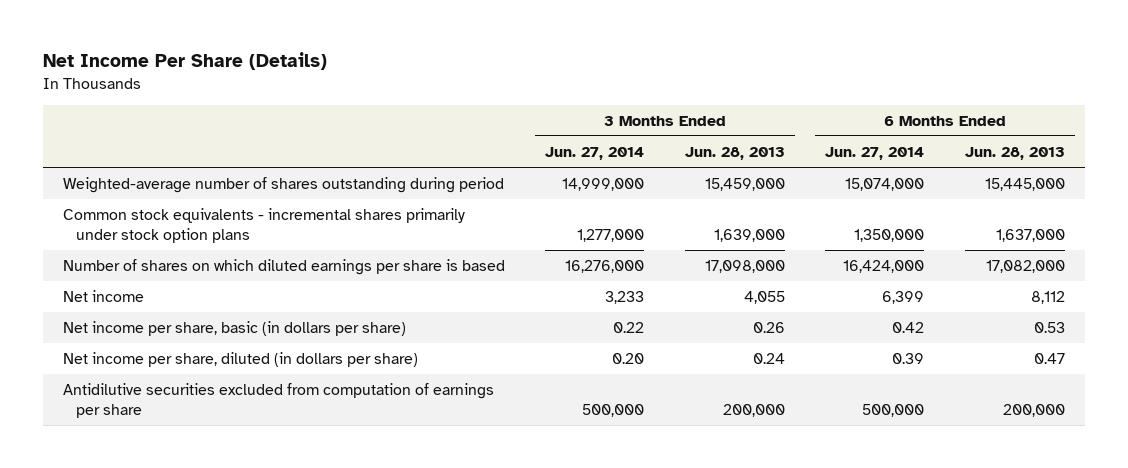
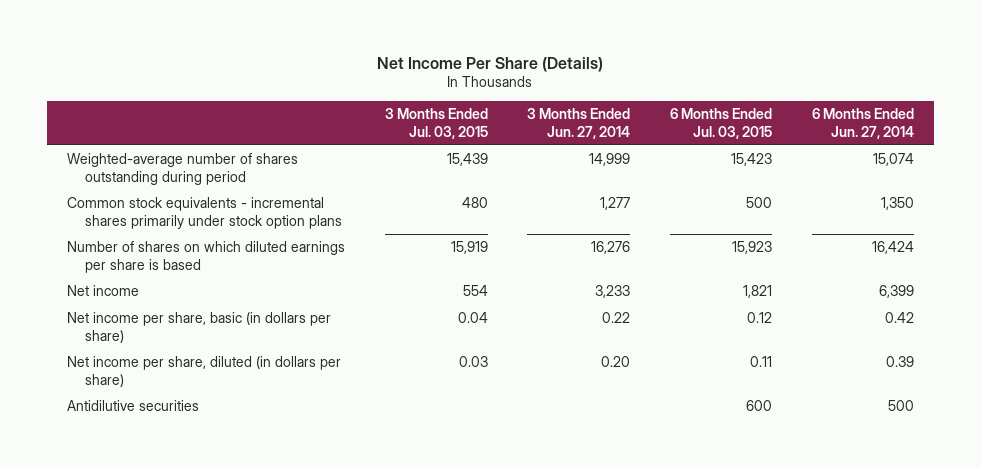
- | 3 Months Ended Jun. 27, 2014 | 3 Months Ended Jun. 28, 2013 | 6 Months Ended Jun. 27, 2014 | 6 Months Ended Jun. 28, 2013
+ | 3 Months Ended Jul. 03, 2015 | 3 Months Ended Jun. 27, 2014 | 6 Months Ended Jul. 03, 2015 | 6 Months Ended Jun. 27, 2014
- Weighted-average number of shares outstanding during period | 14,999,000 | 15,459,000 | 15,074,000 | 15,445,000
- Common stock equivalents - incremental shares primarily under stock option plans | 1,277,000 | 1,639,000 | 1,350,000 | 1,637,000
- Number of shares on which diluted earnings per share is based | 16,276,000 | 17,098,000 | 16,424,000 | 17,082,000
+ Weighted-average number of shares outstanding during period | 15,439 | 14,999 | 15,423 | 15,074
+ Common stock equivalents - incremental shares primarily under stock option plans | 480 | 1,277 | 500 | 1,350
+ Number of shares on which diluted earnings per share is based | 15,919 | 16,276 | 15,923 | 16,424
- Antidilutive securities excluded from computation of earnings per share | 500,000 | 200,000 | 500,000 | 200,000
+ Antidilutive securities | | | 600 | 500

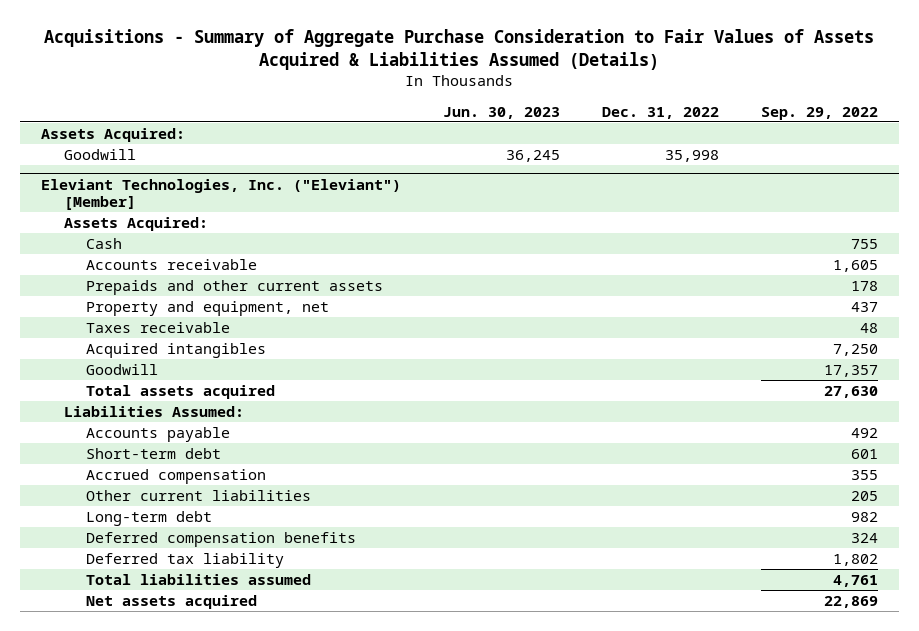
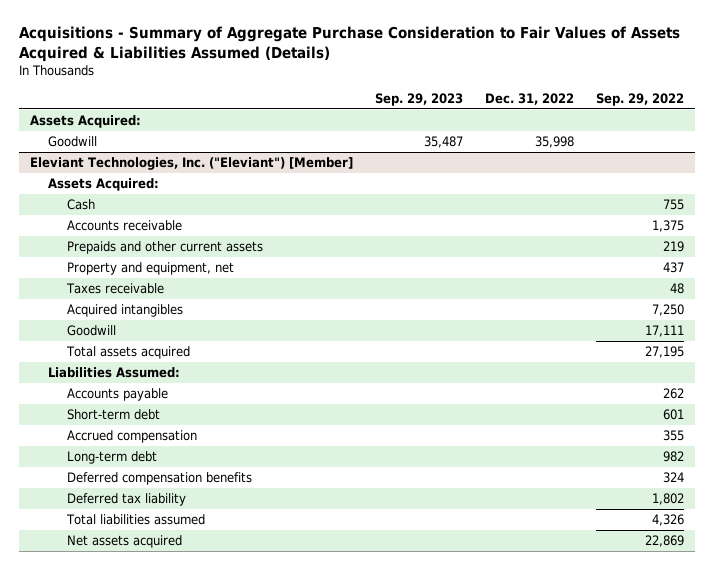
- | Jun. 30, 2023 | Dec. 31, 2022 | Sep. 29, 2022
+ | Sep. 29, 2023 | Dec. 31, 2022 | Sep. 29, 2022
@ Eleviant Technologies, Inc. ("Eleviant") [Member]
- Accounts receivable | | | 1,605
- Prepaids and other current assets | | | 178
+ Accounts receivable | | | 1,375
+ Prepaids and other current assets | | | 219
- Goodwill | | | 17,357
- Total assets acquired | | | 27,630
+ Goodwill | | | 17,111
+ Total assets acquired | | | 27,195
- Accounts payable | | | 492
+ Accounts payable | | | 262
- Other current liabilities | | | 205
- Total liabilities assumed | | | 4,761
+ Total liabilities assumed | | | 4,326

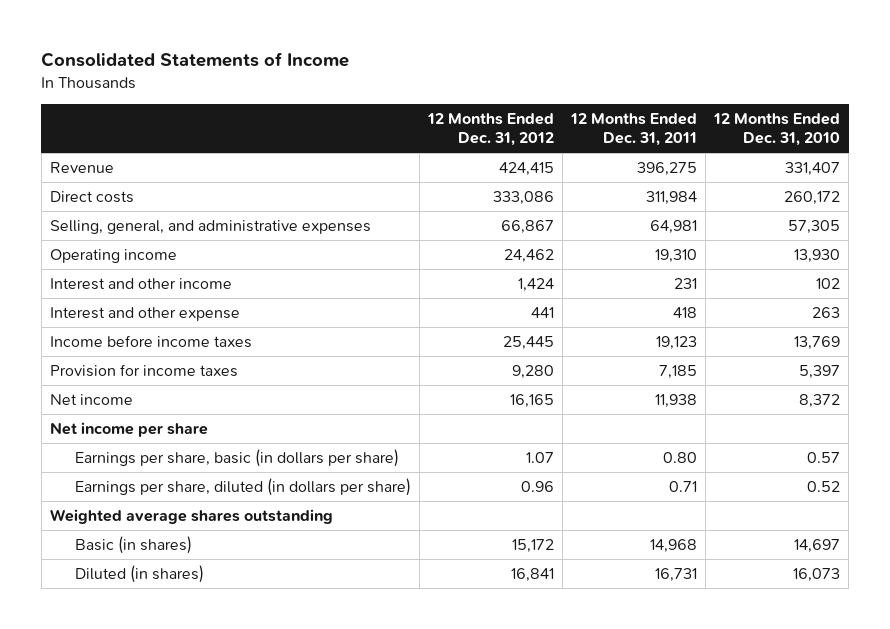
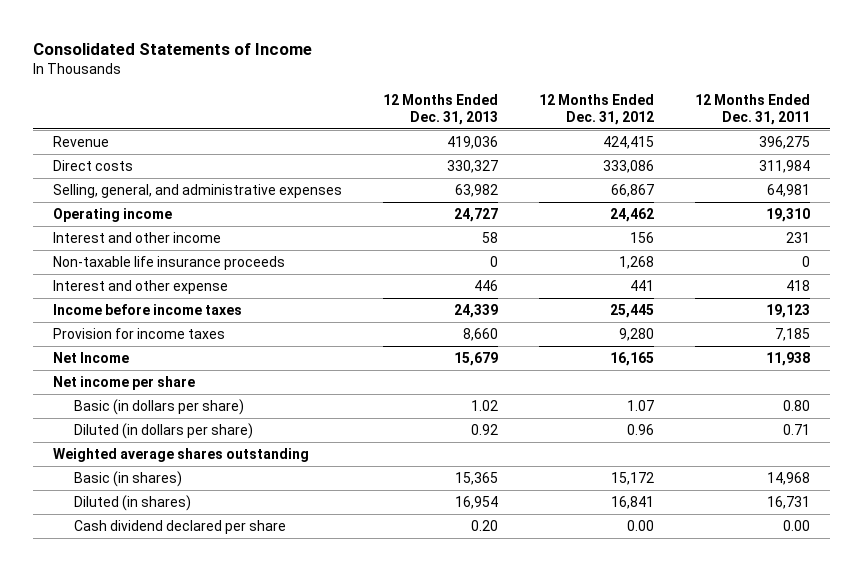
- | 12 Months Ended Dec. 31, 2012 | 12 Months Ended Dec. 31, 2011 | 12 Months Ended Dec. 31, 2010
+ | 12 Months Ended Dec. 31, 2013 | 12 Months Ended Dec. 31, 2012 | 12 Months Ended Dec. 31, 2011
- Interest and other income | 1,424 | 231 | 102
+ Interest and other income | 58 | 156 | 231
+ Non-taxable life insurance proceeds | 0 | 1,268 | 0
- Net income | 16,165 | 11,938 | 8,372
+ Net Income | 15,679 | 16,165 | 11,938
- Earnings per share, basic (in dollars per share) | 1.07 | 0.80 | 0.57
- Earnings per share, diluted (in dollars per share) | 0.96 | 0.71 | 0.52
+ Basic (in dollars per share) | 1.02 | 1.07 | 0.80
+ Diluted (in dollars per share) | 0.92 | 0.96 | 0.71
+ Cash dividend declared per share | 0.20 | 0.00 | 0.00

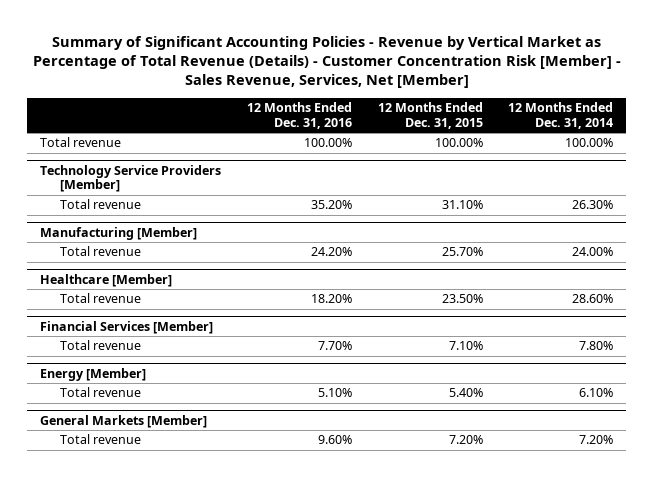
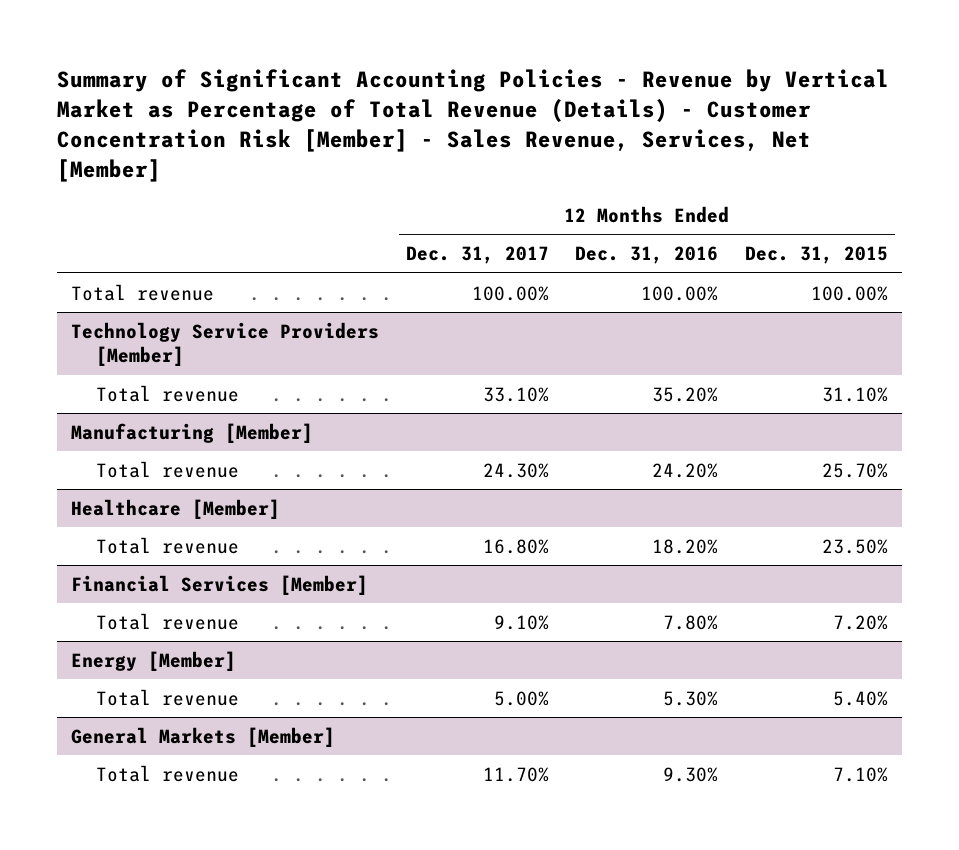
- | 12 Months Ended Dec. 31, 2016 | 12 Months Ended Dec. 31, 2015 | 12 Months Ended Dec. 31, 2014
+ | 12 Months Ended Dec. 31, 2017 | 12 Months Ended Dec. 31, 2016 | 12 Months Ended Dec. 31, 2015
@ Financial Services [Member]
- Total revenue | 7.70% | 7.10% | 7.80%
+ Total revenue | 9.10% | 7.80% | 7.20%
@ Energy [Member]
- Total revenue | 5.10% | 5.40% | 6.10%
+ Total revenue | 5.00% | 5.30% | 5.40%
@ General Markets [Member]
- Total revenue | 9.60% | 7.20% | 7.20%
+ Total revenue | 11.70% | 9.30% | 7.10%

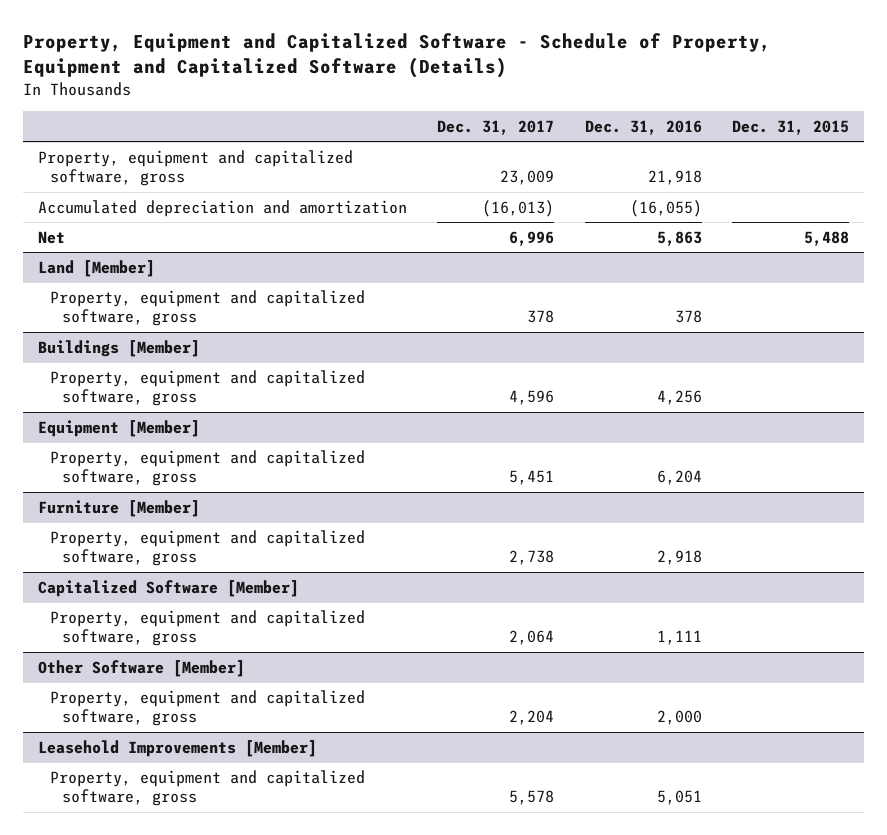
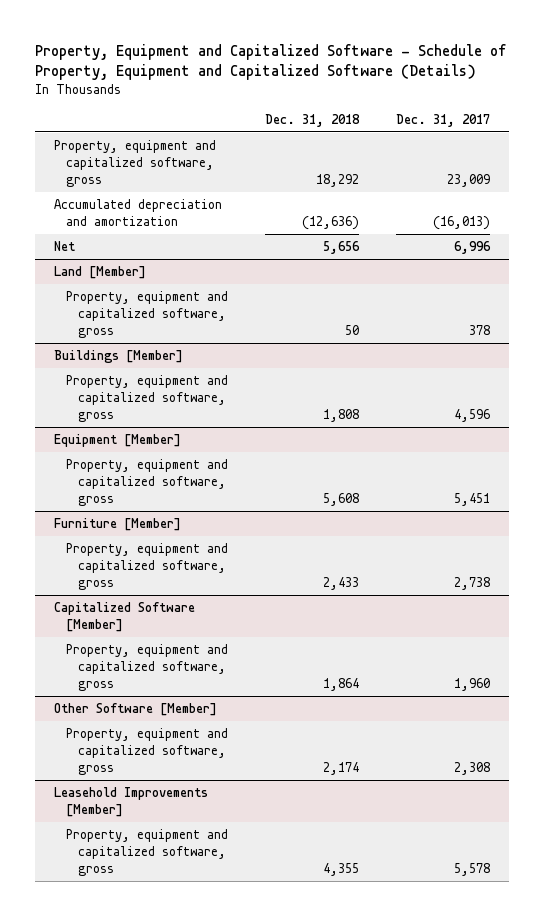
- | Dec. 31, 2017 | Dec. 31, 2016 | Dec. 31, 2015
+ | Dec. 31, 2018 | Dec. 31, 2017
@ Capitalized Software [Member]
- Property, equipment and capitalized software, gross | 2,064 | 1,111 |
+ Property, equipment and capitalized software, gross | 1,864 | 1,960
@ Other Software [Member]
- Property, equipment and capitalized software, gross | 2,204 | 2,000 |
+ Property, equipment and capitalized software, gross | 2,174 | 2,308

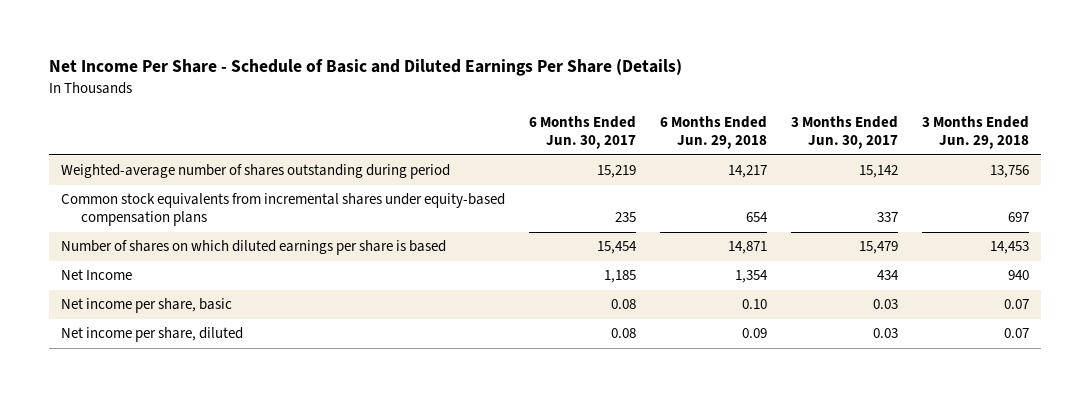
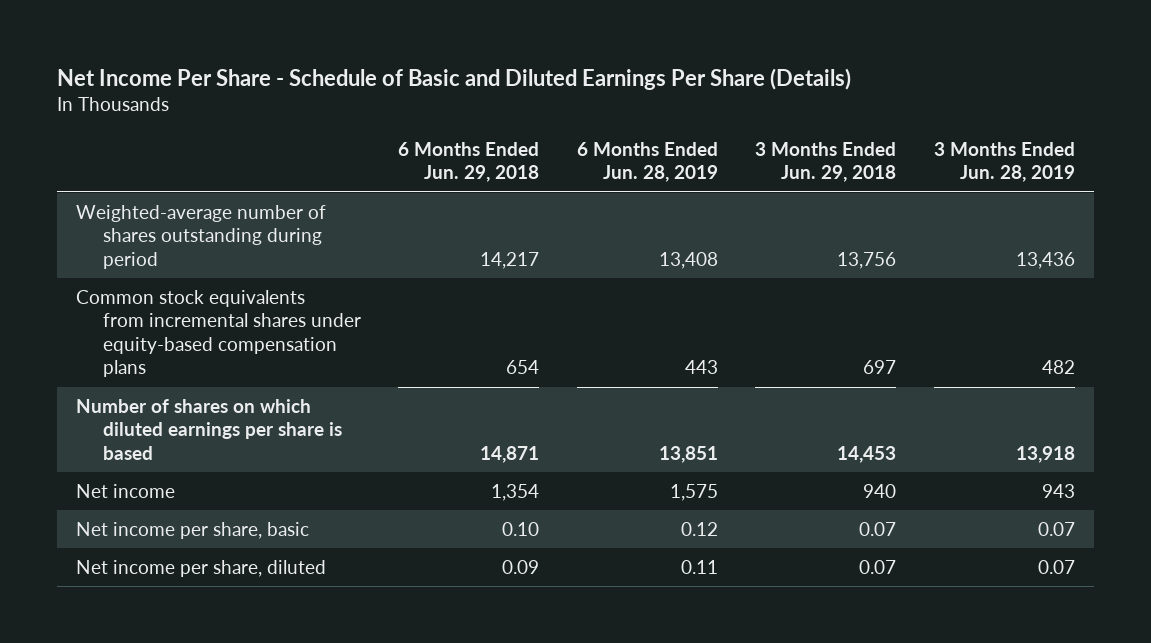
- | 6 Months Ended Jun. 30, 2017 | 6 Months Ended Jun. 29, 2018 | 3 Months Ended Jun. 30, 2017 | 3 Months Ended Jun. 29, 2018
+ | 6 Months Ended Jun. 29, 2018 | 6 Months Ended Jun. 28, 2019 | 3 Months Ended Jun. 29, 2018 | 3 Months Ended Jun. 28, 2019
- Net Income | 1,185 | 1,354 | 434 | 940
+ Net income | 1,354 | 1,575 | 940 | 943

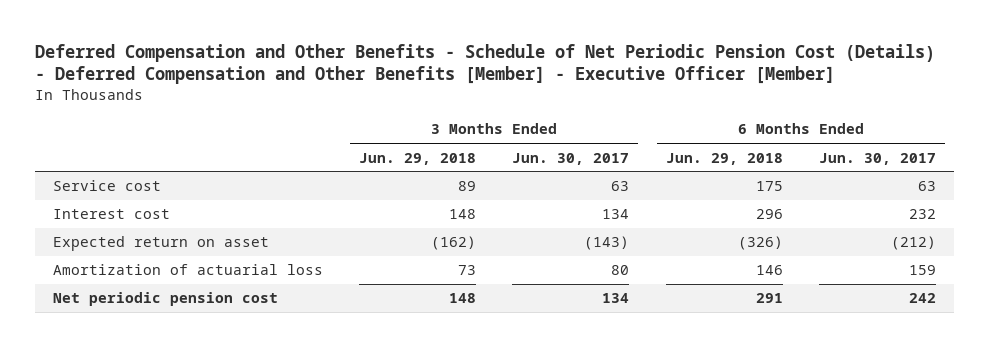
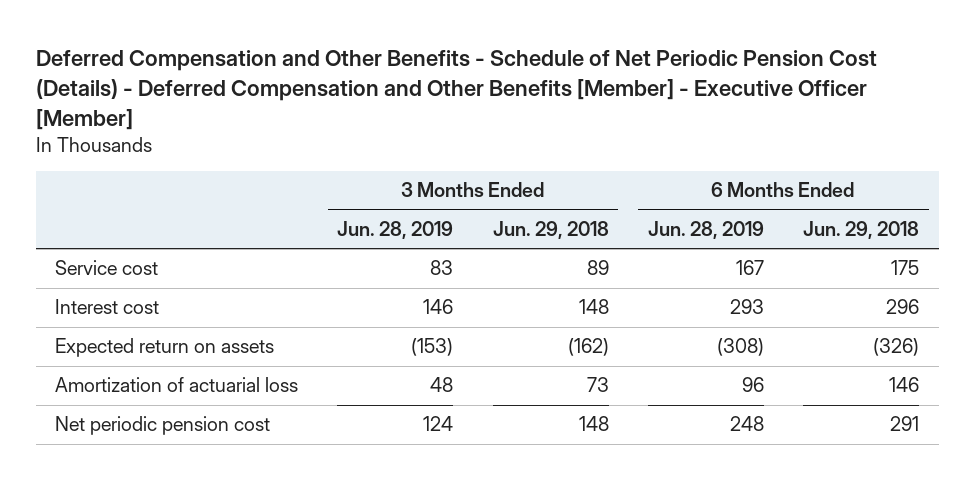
- | 3 Months Ended Jun. 29, 2018 | 3 Months Ended Jun. 30, 2017 | 6 Months Ended Jun. 29, 2018 | 6 Months Ended Jun. 30, 2017
+ | 3 Months Ended Jun. 28, 2019 | 3 Months Ended Jun. 29, 2018 | 6 Months Ended Jun. 28, 2019 | 6 Months Ended Jun. 29, 2018
- Expected return on asset | (162) | (143) | (326) | (212)
+ Expected return on assets | (153) | (162) | (308) | (326)

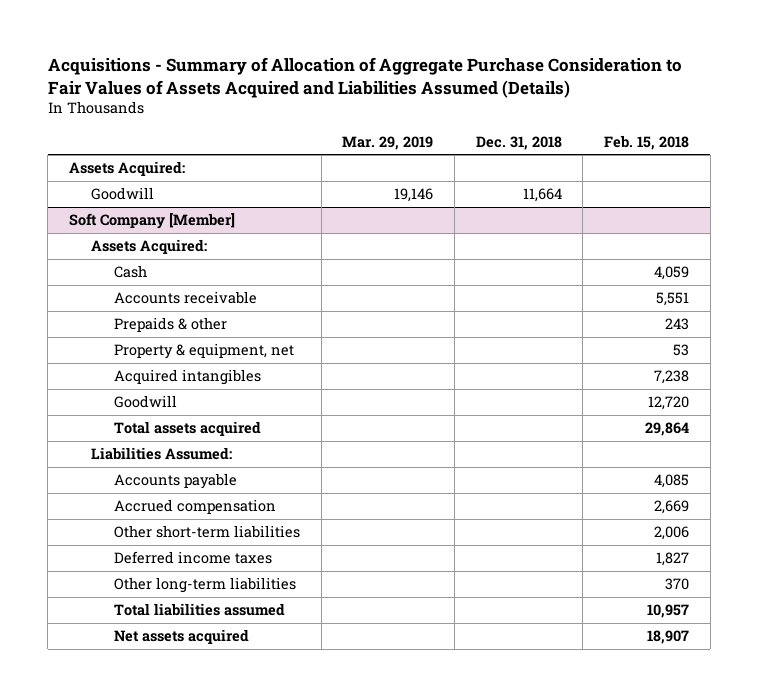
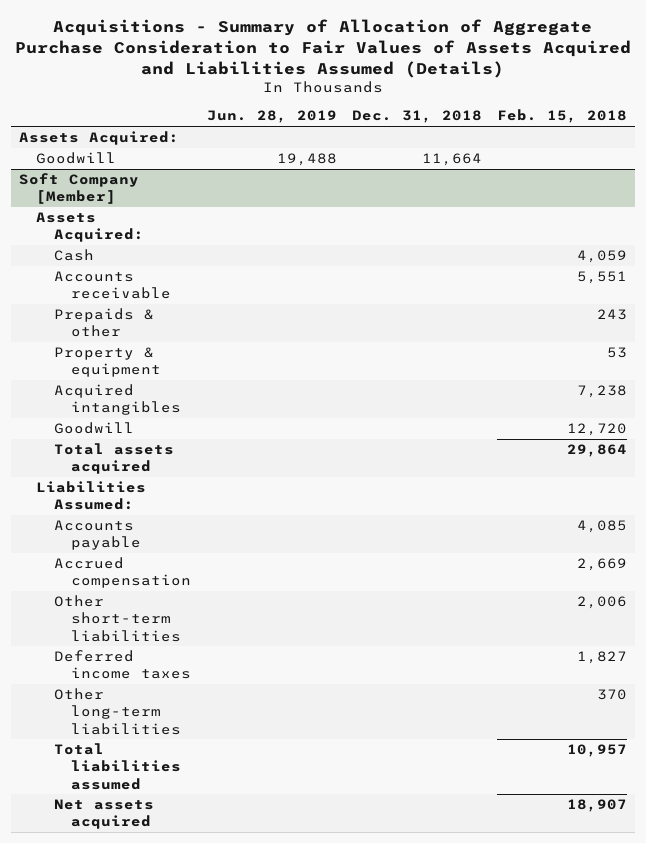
- | Mar. 29, 2019 | Dec. 31, 2018 | Feb. 15, 2018
+ | Jun. 28, 2019 | Dec. 31, 2018 | Feb. 15, 2018
@ Soft Company [Member]
- Property & equipment, net | | | 53
+ Property & equipment | | | 53

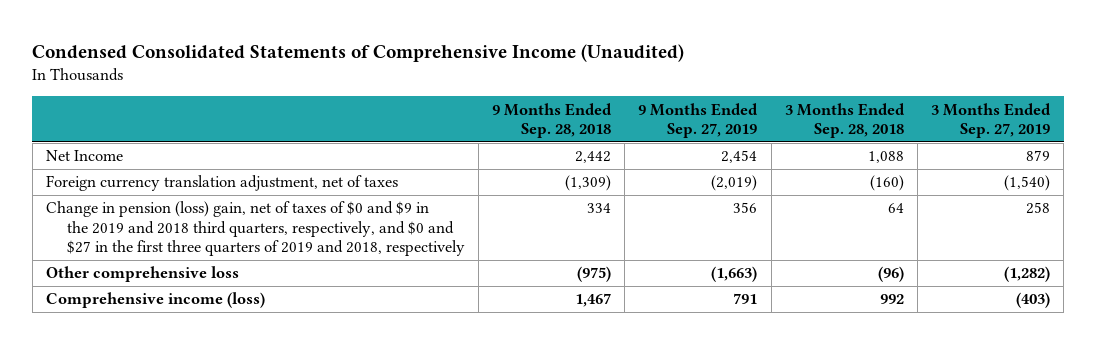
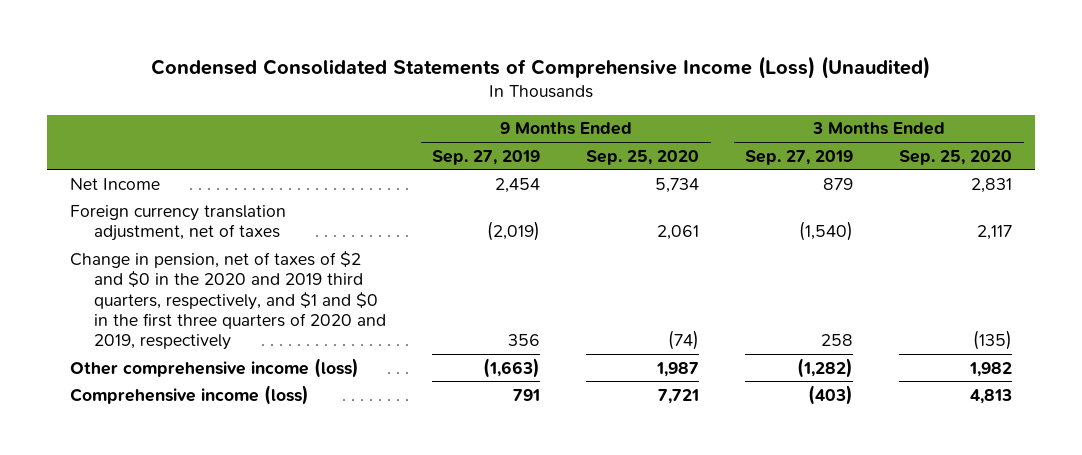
- Condensed Consolidated Statements of Comprehensive Income (Unaudited)
+ Condensed Consolidated Statements of Comprehensive Income (Loss) (Unaudited)
- | 9 Months Ended Sep. 28, 2018 | 9 Months Ended Sep. 27, 2019 | 3 Months Ended Sep. 28, 2018 | 3 Months Ended Sep. 27, 2019
+ | 9 Months Ended Sep. 27, 2019 | 9 Months Ended Sep. 25, 2020 | 3 Months Ended Sep. 27, 2019 | 3 Months Ended Sep. 25, 2020
- Change in pension (loss) gain, net of taxes of $0 and $9 in the 2019 and 2018 third quarters, respectively, and $0 and $27 in the first three quarters of 2019 and 2018, respectively | 334 | 356 | 64 | 258
- Other comprehensive loss | (975) | (1,663) | (96) | (1,282)
+ Change in pension, net of taxes of $2 and $0 in the 2020 and 2019 third quarters, respectively, and $1 and $0 in the first three quarters of 2020 and 2019, respectively | 356 | (74) | 258 | (135)
+ Other comprehensive income (loss) | (1,663) | 1,987 | (1,282) | 1,982

